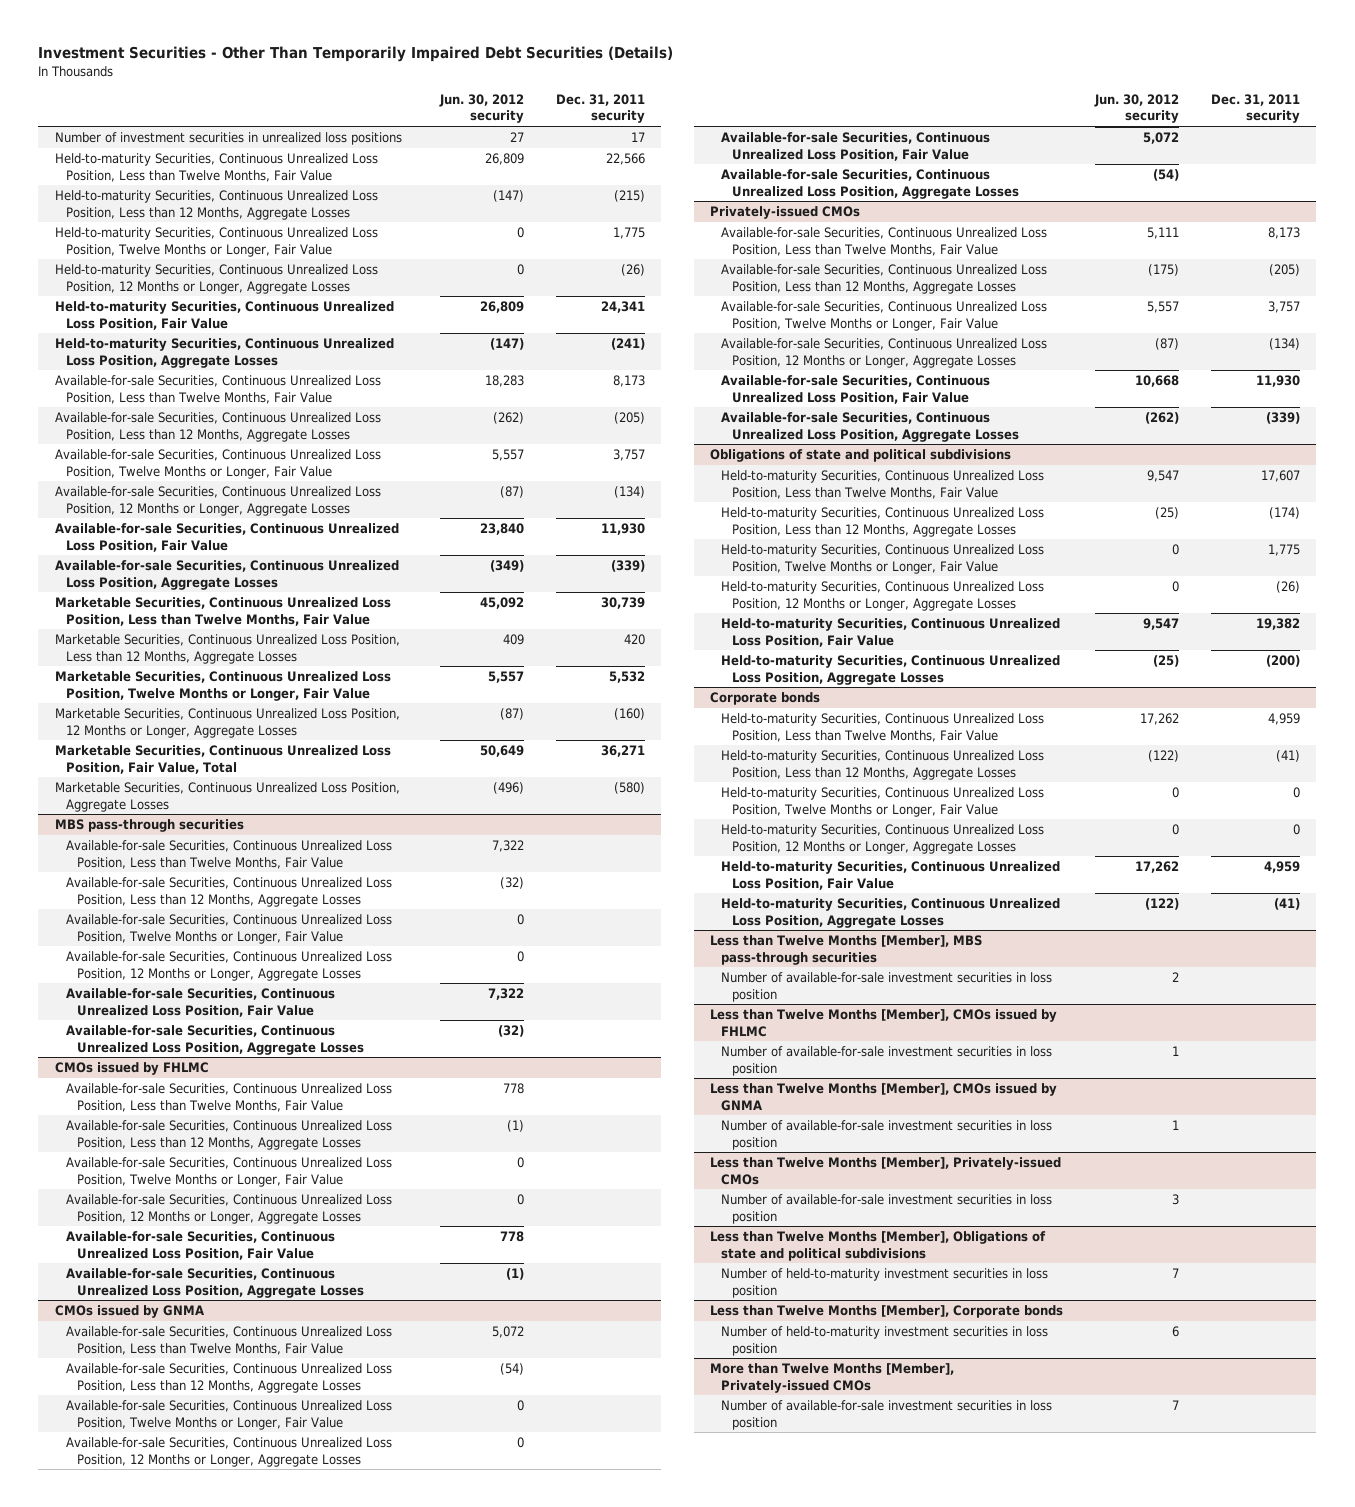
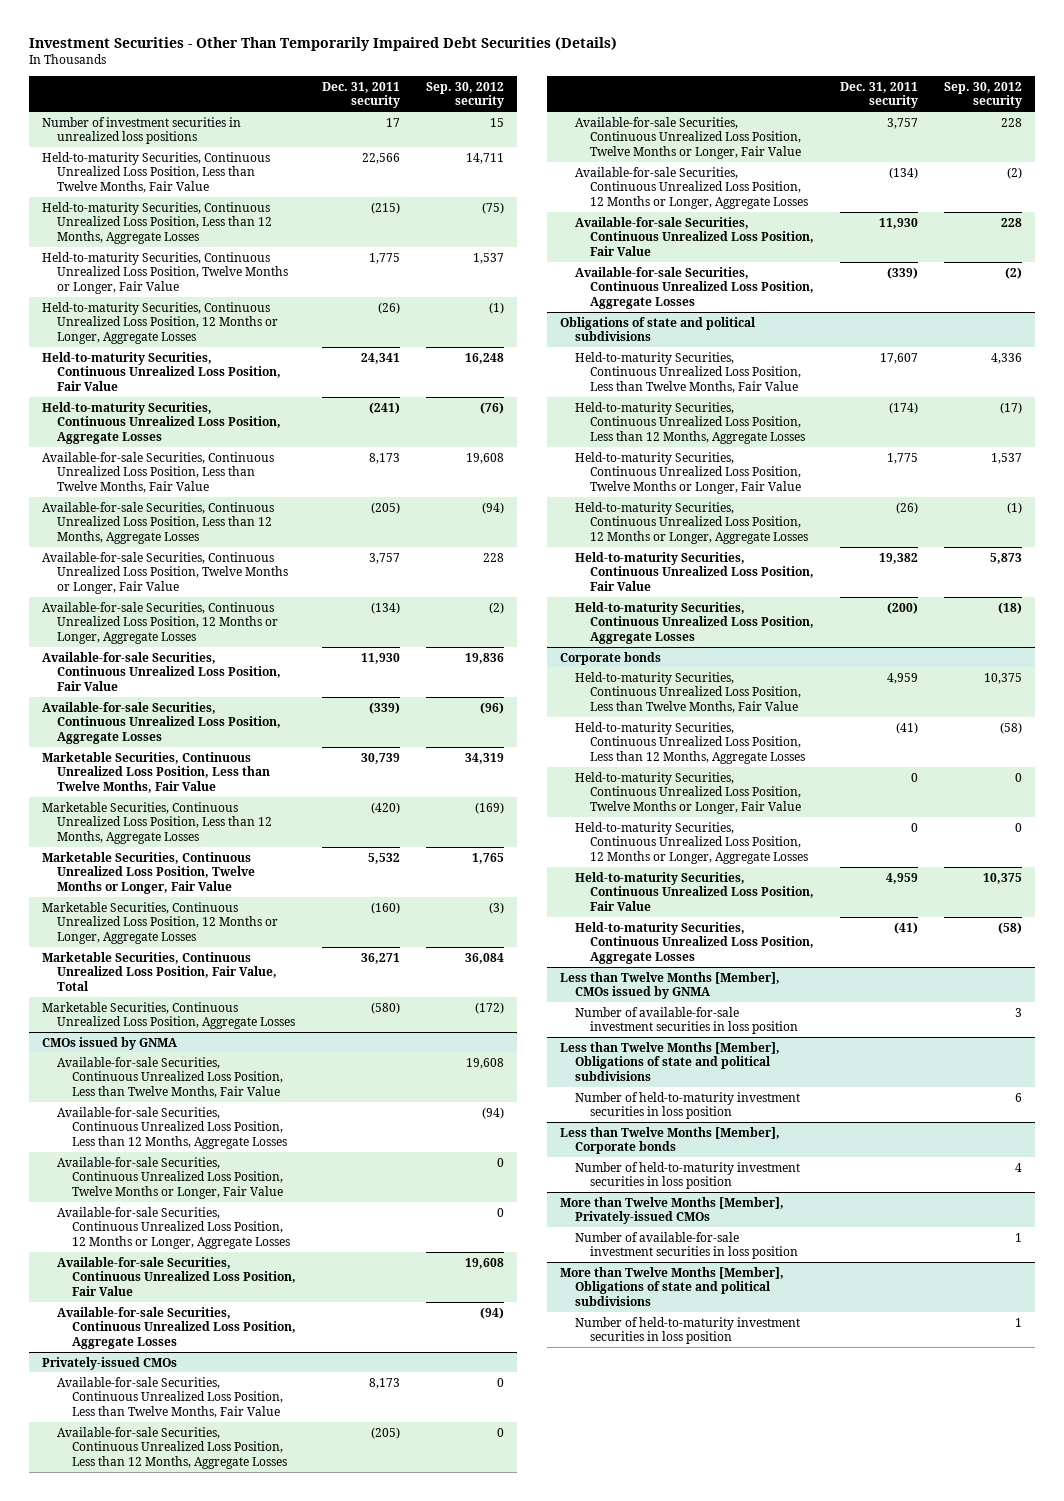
- | Jun. 30, 2012 security | Dec. 31, 2011 security
+ | Dec. 31, 2011 security | Sep. 30, 2012 security
- Marketable Securities, Continuous Unrealized Loss Position, Less than 12 Months, Aggregate Losses | 409 | 420
+ Marketable Securities, Continuous Unrealized Loss Position, Less than 12 Months, Aggregate Losses | (420) | (169)
- MBS pass-through securities
- Available-for-sale Securities, Continuous Unrealized Loss Position, Less than Twelve Months, Fair Value | 7,322 |
- Available-for-sale Securities, Continuous Unrealized Loss Position, Less than 12 Months, Aggregate Losses | (32) |
- Available-for-sale Securities, Continuous Unrealized Loss Position, Twelve Months or Longer, Fair Value | 0 |
- Available-for-sale Securities, Continuous Unrealized Loss Position, 12 Months or Longer, Aggregate Losses | 0 |
- Available-for-sale Securities, Continuous Unrealized Loss Position, Fair Value | 7,322 |
- Available-for-sale Securities, Continuous Unrealized Loss Position, Aggregate Losses | (32) |
- CMOs issued by FHLMC
- Available-for-sale Securities, Continuous Unrealized Loss Position, Less than Twelve Months, Fair Value | 778 |
- Available-for-sale Securities, Continuous Unrealized Loss Position, Less than 12 Months, Aggregate Losses | (1) |
- Available-for-sale Securities, Continuous Unrealized Loss Position, Twelve Months or Longer, Fair Value | 0 |
- Available-for-sale Securities, Continuous Unrealized Loss Position, 12 Months or Longer, Aggregate Losses | 0 |
- Available-for-sale Securities, Continuous Unrealized Loss Position, Fair Value | 778 |
- Available-for-sale Securities, Continuous Unrealized Loss Position, Aggregate Losses | (1) |
- Less than Twelve Months [Member], MBS pass-through securities
- Number of available-for-sale investment securities in loss position | 2 |
- Less than Twelve Months [Member], CMOs issued by FHLMC
- Number of available-for-sale investment securities in loss position | 1 |
- Less than Twelve Months [Member], Privately-issued CMOs
- Number of available-for-sale investment securities in loss position | 3 |
+ More than Twelve Months [Member], Obligations of state and political subdivisions
+ Number of held-to-maturity investment securities in loss position | | 1

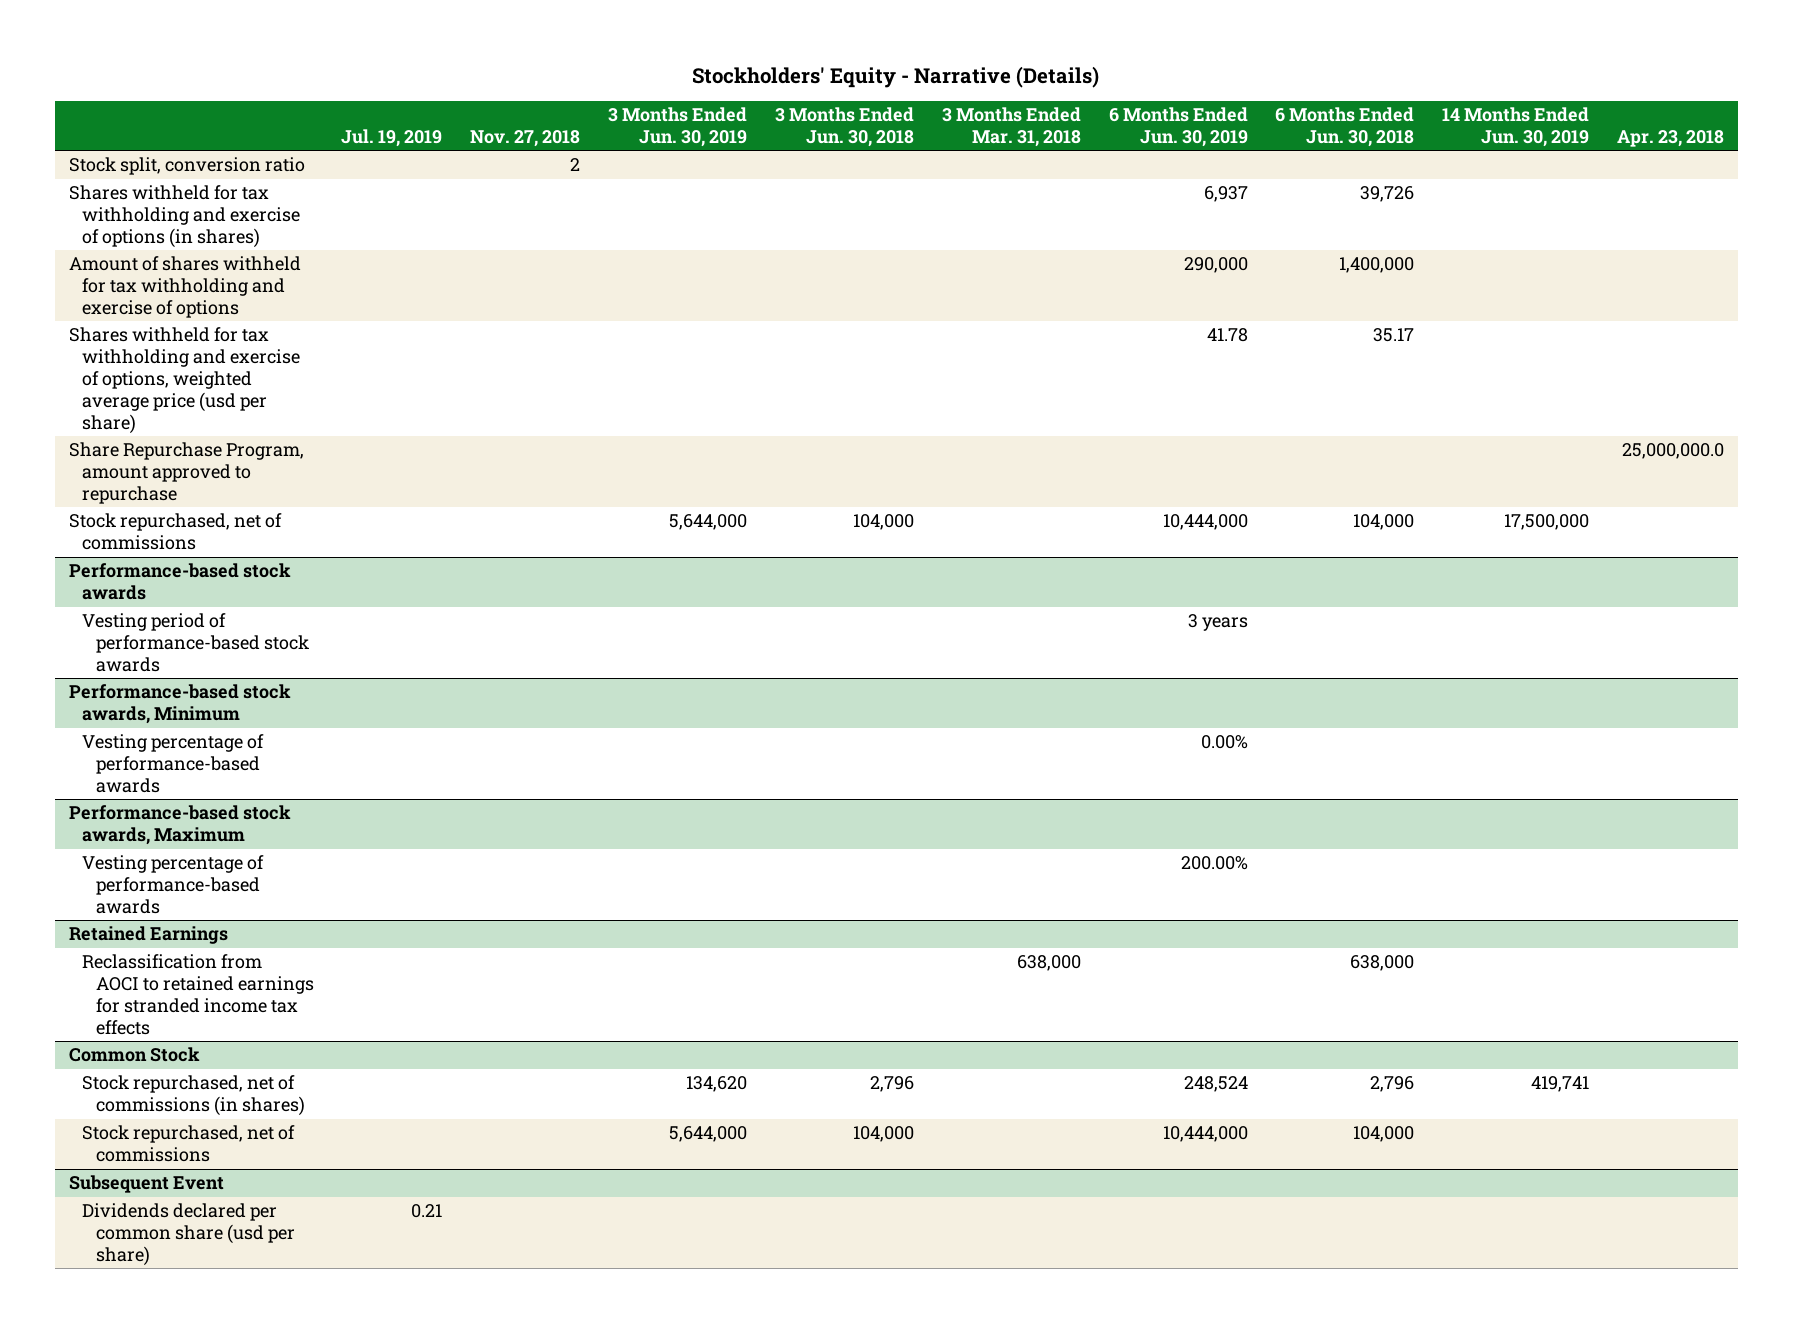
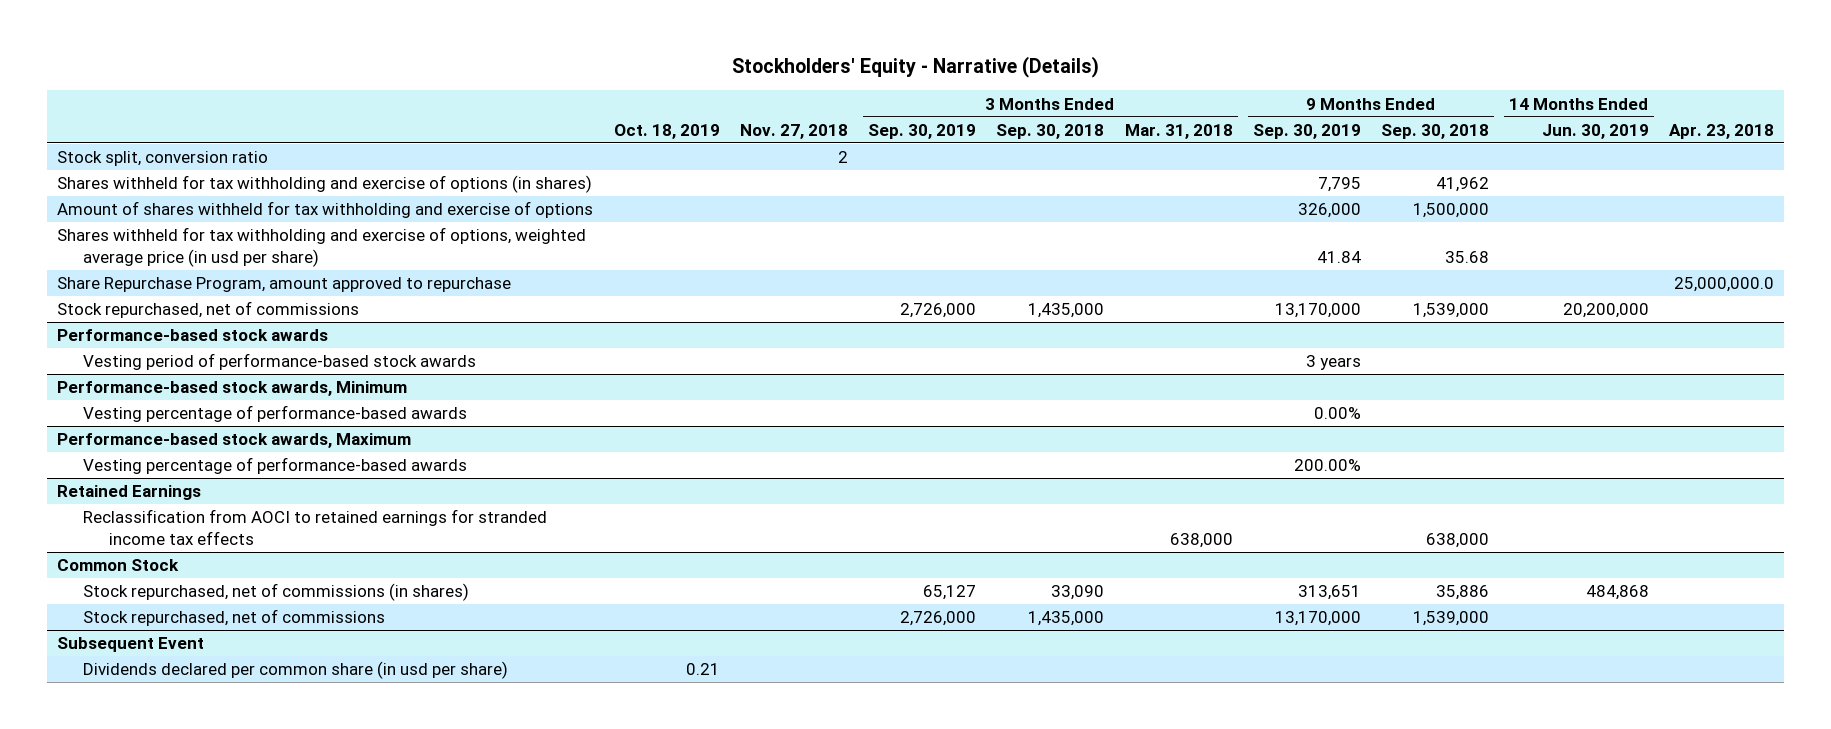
- | Jul. 19, 2019 | Nov. 27, 2018 | 3 Months Ended Jun. 30, 2019 | 3 Months Ended Jun. 30, 2018 | 3 Months Ended Mar. 31, 2018 | 6 Months Ended Jun. 30, 2019 | 6 Months Ended Jun. 30, 2018 | 14 Months Ended Jun. 30, 2019 | Apr. 23, 2018
+ | Oct. 18, 2019 | Nov. 27, 2018 | 3 Months Ended Sep. 30, 2019 | 3 Months Ended Sep. 30, 2018 | 3 Months Ended Mar. 31, 2018 | 9 Months Ended Sep. 30, 2019 | 9 Months Ended Sep. 30, 2018 | 14 Months Ended Jun. 30, 2019 | Apr. 23, 2018
- Shares withheld for tax withholding and exercise of options, weighted average price (usd per share) | | | | | | 41.78 | 35.17 | |
+ Shares withheld for tax withholding and exercise of options, weighted average price (in usd per share) | | | | | | 41.84 | 35.68 | |
- Stock repurchased, net of commissions | | | 5,644,000 | 104,000 | | 10,444,000 | 104,000 | 17,500,000 |
+ Stock repurchased, net of commissions | | | 2,726,000 | 1,435,000 | | 13,170,000 | 1,539,000 | 20,200,000 |
@ Common Stock
- Stock repurchased, net of commissions (in shares) | | | 134,620 | 2,796 | | 248,524 | 2,796 | 419,741 |
+ Stock repurchased, net of commissions (in shares) | | | 65,127 | 33,090 | | 313,651 | 35,886 | 484,868 |
@ Subsequent Event
- Dividends declared per common share (usd per share) | 0.21 | | | | | | | |
+ Dividends declared per common share (in usd per share) | 0.21 | | | | | | | |

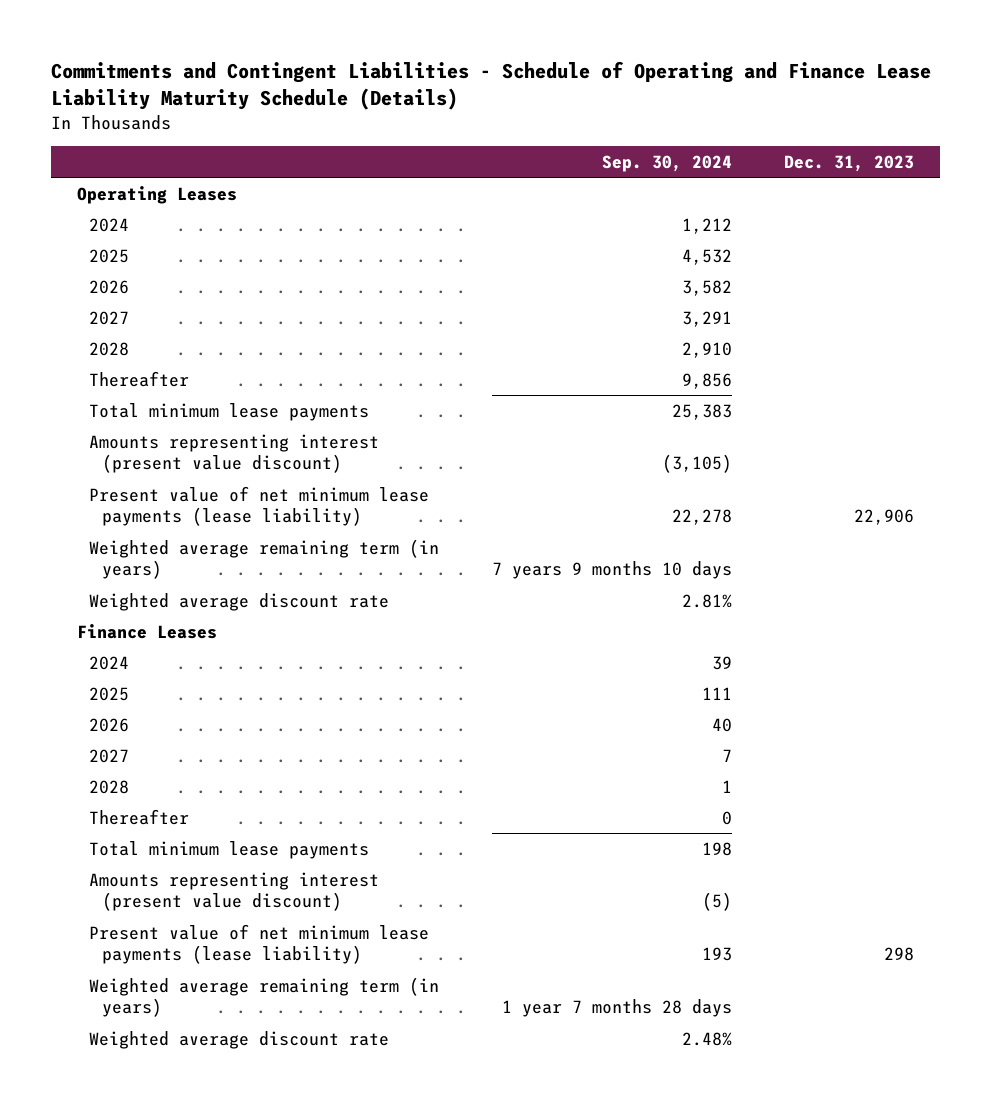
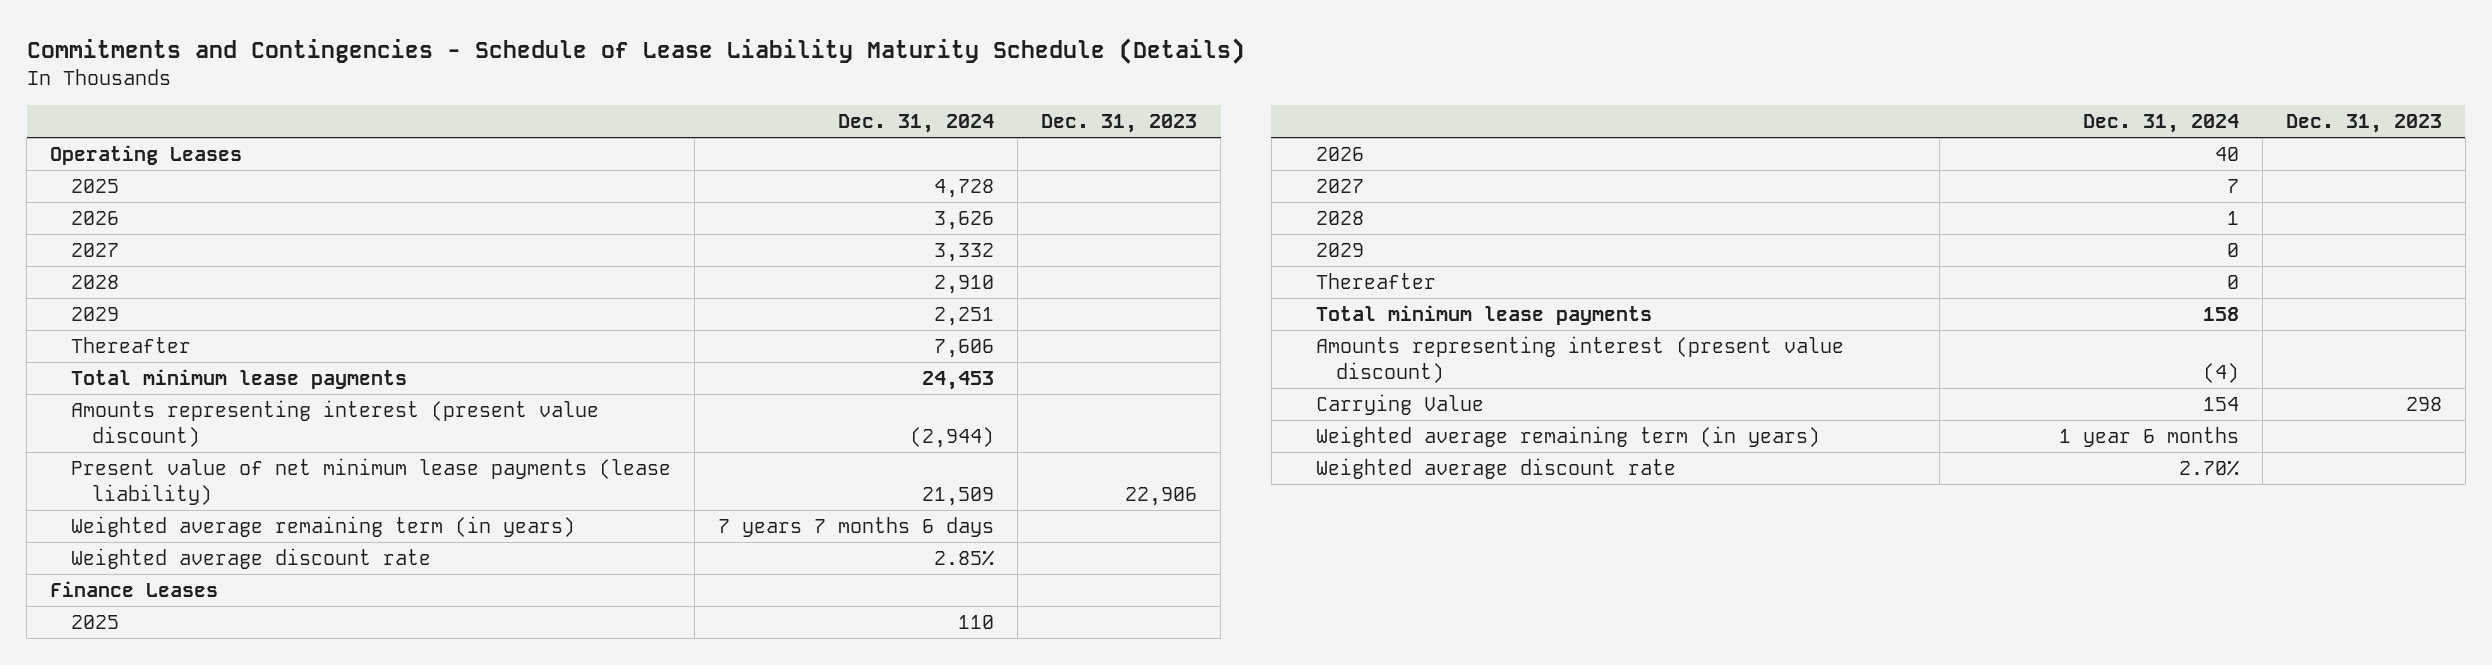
- Commitments and Contingent Liabilities - Schedule of Operating and Finance Lease Liability Maturity Schedule (Details)
+ Commitments and Contingencies - Schedule of Lease Liability Maturity Schedule (Details)
- | Sep. 30, 2024 | Dec. 31, 2023
+ | Dec. 31, 2024 | Dec. 31, 2023
- 2024 | 1,212 |
+ 2029 | 2,251 |
- 2024 | 39 |
+ 2029 | 0 |
- Present value of net minimum lease payments (lease liability) | 193 | 298
+ Carrying Value | 154 | 298

